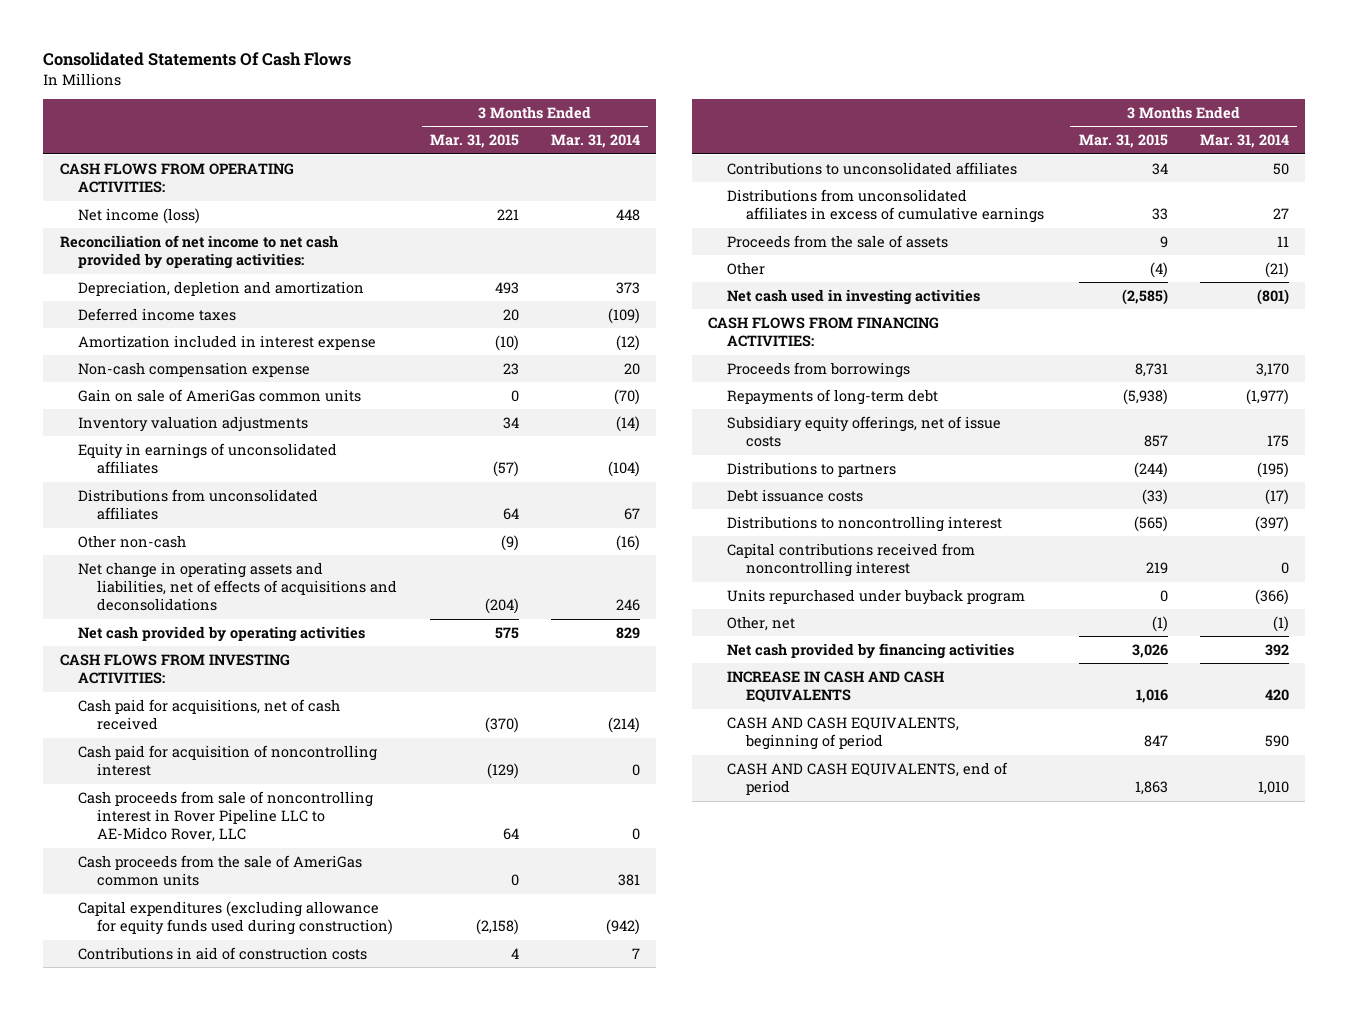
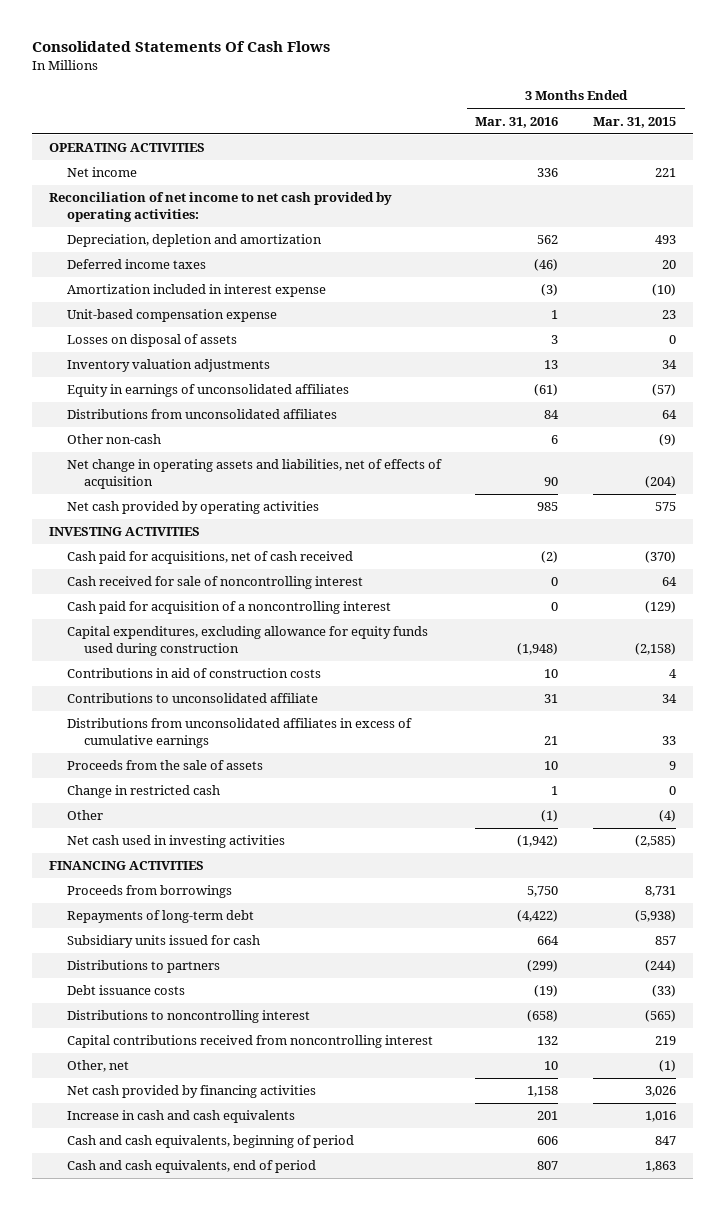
- | 3 Months Ended Mar. 31, 2015 | 3 Months Ended Mar. 31, 2014
+ | 3 Months Ended Mar. 31, 2016 | 3 Months Ended Mar. 31, 2015
- CASH FLOWS FROM OPERATING ACTIVITIES:
- Net income (loss) | 221 | 448
+ OPERATING ACTIVITIES
+ Net income | 336 | 221
- Non-cash compensation expense | 23 | 20
- Gain on sale of AmeriGas common units | 0 | (70)
+ Unit-based compensation expense | 1 | 23
+ Losses on disposal of assets | 3 | 0
- Net change in operating assets and liabilities, net of effects of acquisitions and deconsolidations | (204) | 246
+ Net change in operating assets and liabilities, net of effects of acquisition | 90 | (204)
- CASH FLOWS FROM INVESTING ACTIVITIES:
+ INVESTING ACTIVITIES
- Cash paid for acquisition of noncontrolling interest | (129) | 0
- Cash proceeds from sale of noncontrolling interest in Rover Pipeline LLC to AE-Midco Rover, LLC | 64 | 0
- Cash proceeds from the sale of AmeriGas common units | 0 | 381
- Capital expenditures (excluding allowance for equity funds used during construction) | (2,158) | (942)
+ Cash received for sale of noncontrolling interest | 0 | 64
+ Cash paid for acquisition of a noncontrolling interest | 0 | (129)
+ Capital expenditures, excluding allowance for equity funds used during construction | (1,948) | (2,158)
- Contributions to unconsolidated affiliates | 34 | 50
+ Contributions to unconsolidated affiliate | 31 | 34
+ Change in restricted cash | 1 | 0
- CASH FLOWS FROM FINANCING ACTIVITIES:
+ FINANCING ACTIVITIES
- Subsidiary equity offerings, net of issue costs | 857 | 175
+ Subsidiary units issued for cash | 664 | 857
- Units repurchased under buyback program | 0 | (366)
- INCREASE IN CASH AND CASH EQUIVALENTS | 1,016 | 420
- CASH AND CASH EQUIVALENTS, beginning of period | 847 | 590
- CASH AND CASH EQUIVALENTS, end of period | 1,863 | 1,010
+ Increase in cash and cash equivalents | 201 | 1,016
+ Cash and cash equivalents, beginning of period | 606 | 847
+ Cash and cash equivalents, end of period | 807 | 1,863

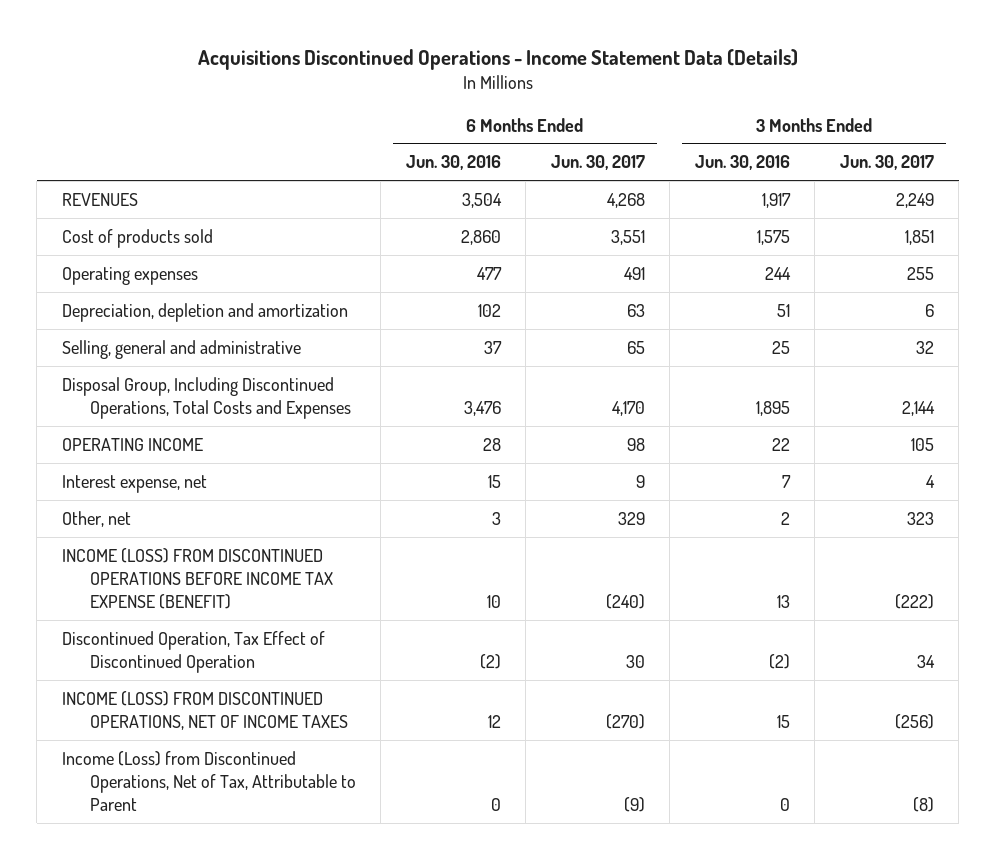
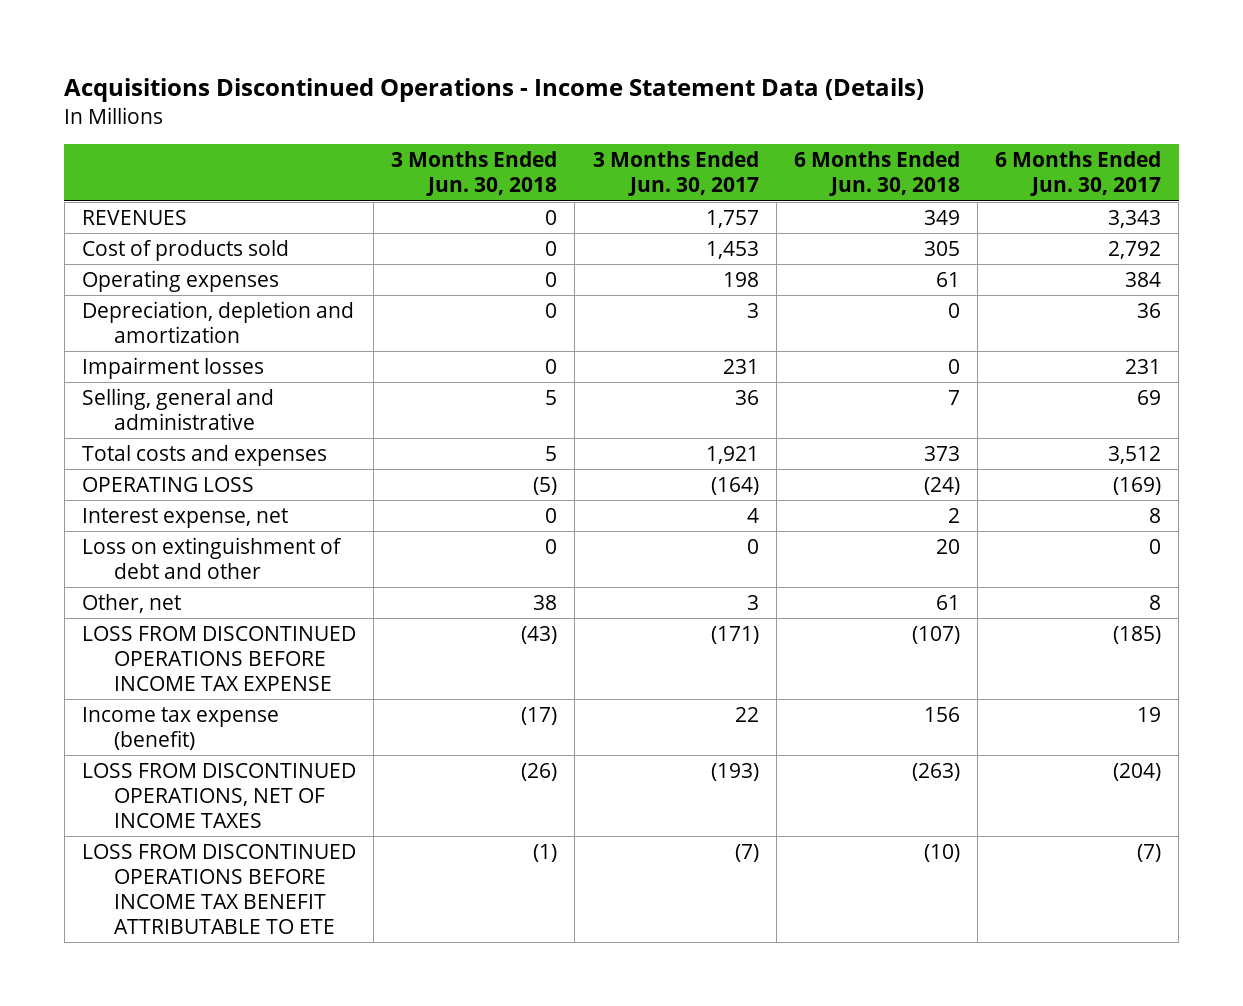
- | 6 Months Ended Jun. 30, 2016 | 6 Months Ended Jun. 30, 2017 | 3 Months Ended Jun. 30, 2016 | 3 Months Ended Jun. 30, 2017
+ | 3 Months Ended Jun. 30, 2018 | 3 Months Ended Jun. 30, 2017 | 6 Months Ended Jun. 30, 2018 | 6 Months Ended Jun. 30, 2017
- REVENUES | 3,504 | 4,268 | 1,917 | 2,249
- Cost of products sold | 2,860 | 3,551 | 1,575 | 1,851
- Operating expenses | 477 | 491 | 244 | 255
- Depreciation, depletion and amortization | 102 | 63 | 51 | 6
- Selling, general and administrative | 37 | 65 | 25 | 32
- Disposal Group, Including Discontinued Operations, Total Costs and Expenses | 3,476 | 4,170 | 1,895 | 2,144
- OPERATING INCOME | 28 | 98 | 22 | 105
- Interest expense, net | 15 | 9 | 7 | 4
- Other, net | 3 | 329 | 2 | 323
- INCOME (LOSS) FROM DISCONTINUED OPERATIONS BEFORE INCOME TAX EXPENSE (BENEFIT) | 10 | (240) | 13 | (222)
- Discontinued Operation, Tax Effect of Discontinued Operation | (2) | 30 | (2) | 34
- INCOME (LOSS) FROM DISCONTINUED OPERATIONS, NET OF INCOME TAXES | 12 | (270) | 15 | (256)
- Income (Loss) from Discontinued Operations, Net of Tax, Attributable to Parent | 0 | (9) | 0 | (8)
+ REVENUES | 0 | 1,757 | 349 | 3,343
+ Cost of products sold | 0 | 1,453 | 305 | 2,792
+ Operating expenses | 0 | 198 | 61 | 384
+ Depreciation, depletion and amortization | 0 | 3 | 0 | 36
+ Impairment losses | 0 | 231 | 0 | 231
+ Selling, general and administrative | 5 | 36 | 7 | 69
+ Total costs and expenses | 5 | 1,921 | 373 | 3,512
+ OPERATING LOSS | (5) | (164) | (24) | (169)
+ Interest expense, net | 0 | 4 | 2 | 8
+ Loss on extinguishment of debt and other | 0 | 0 | 20 | 0
+ Other, net | 38 | 3 | 61 | 8
+ LOSS FROM DISCONTINUED OPERATIONS BEFORE INCOME TAX EXPENSE | (43) | (171) | (107) | (185)
+ Income tax expense (benefit) | (17) | 22 | 156 | 19
+ LOSS FROM DISCONTINUED OPERATIONS, NET OF INCOME TAXES | (26) | (193) | (263) | (204)
+ LOSS FROM DISCONTINUED OPERATIONS BEFORE INCOME TAX BENEFIT ATTRIBUTABLE TO ETE | (1) | (7) | (10) | (7)

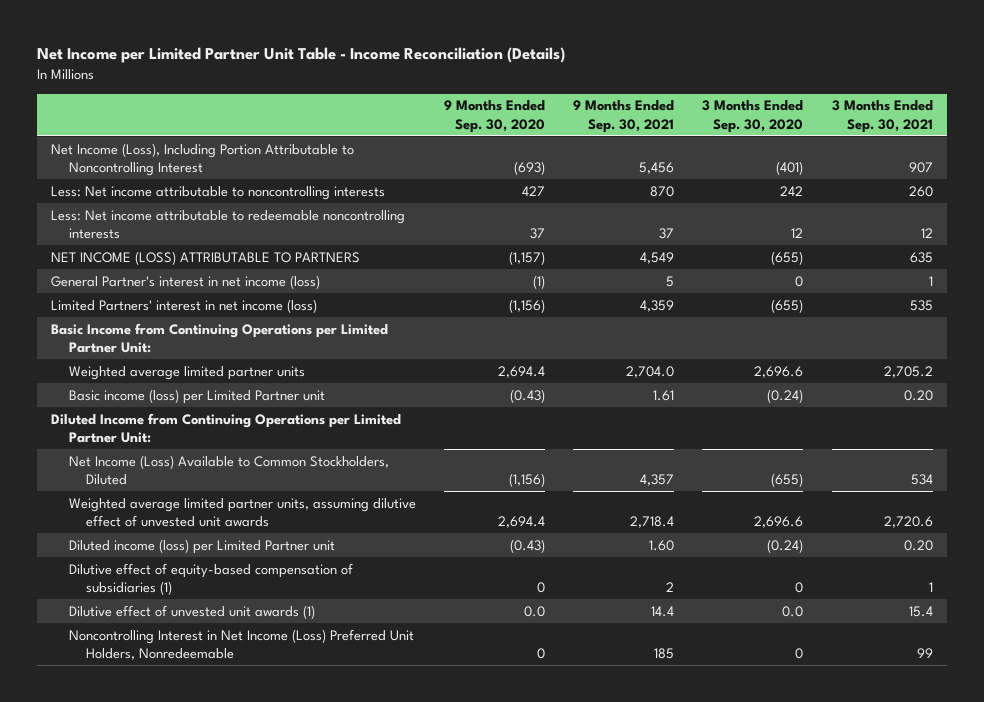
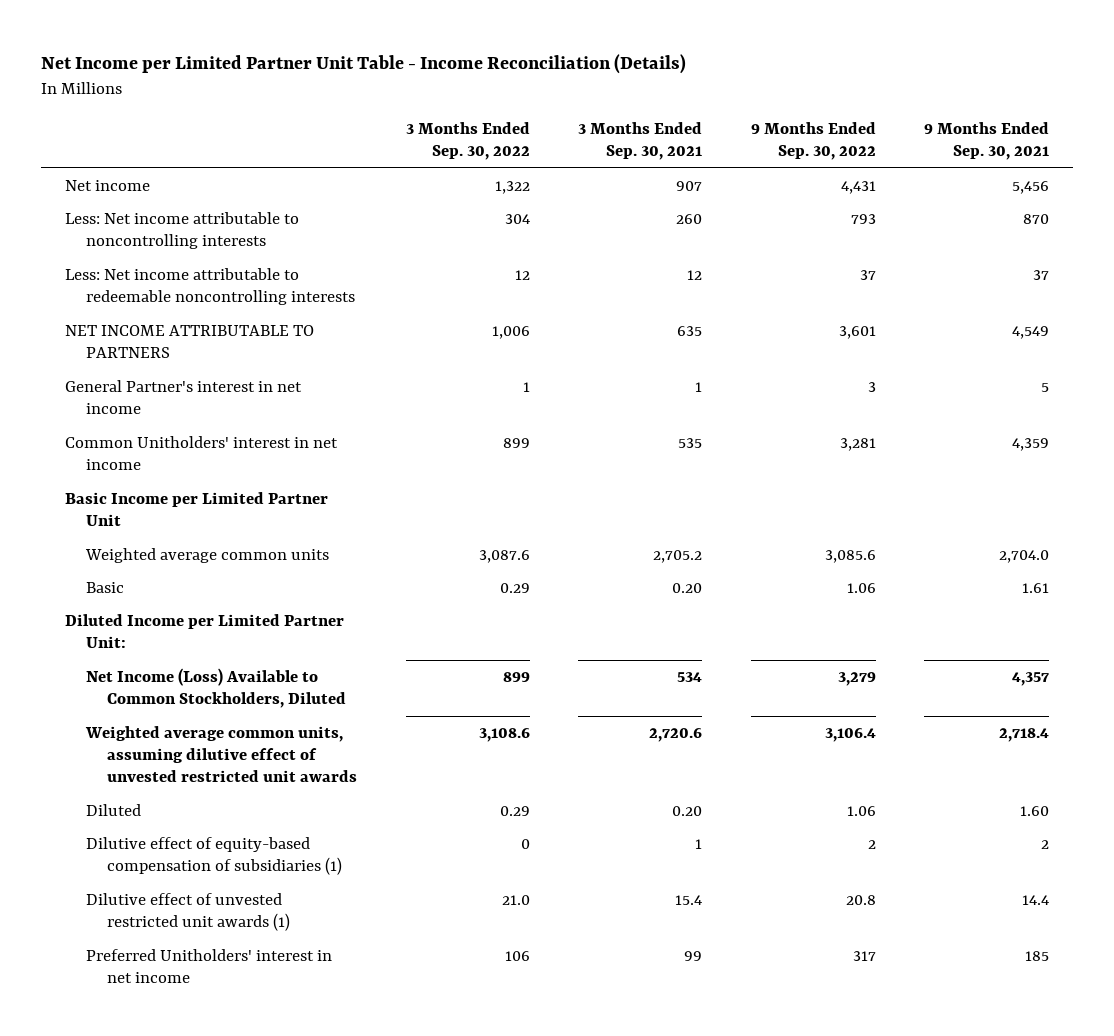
- | 9 Months Ended Sep. 30, 2020 | 9 Months Ended Sep. 30, 2021 | 3 Months Ended Sep. 30, 2020 | 3 Months Ended Sep. 30, 2021
+ | 3 Months Ended Sep. 30, 2022 | 3 Months Ended Sep. 30, 2021 | 9 Months Ended Sep. 30, 2022 | 9 Months Ended Sep. 30, 2021
- Net Income (Loss), Including Portion Attributable to Noncontrolling Interest | (693) | 5,456 | (401) | 907
+ Net income | 1,322 | 907 | 4,431 | 5,456
- NET INCOME (LOSS) ATTRIBUTABLE TO PARTNERS | (1,157) | 4,549 | (655) | 635
- General Partner's interest in net income (loss) | (1) | 5 | 0 | 1
- Limited Partners' interest in net income (loss) | (1,156) | 4,359 | (655) | 535
- Basic Income from Continuing Operations per Limited Partner Unit:
- Weighted average limited partner units | 2,694.4 | 2,704.0 | 2,696.6 | 2,705.2
- Basic income (loss) per Limited Partner unit | (0.43) | 1.61 | (0.24) | 0.20
- Diluted Income from Continuing Operations per Limited Partner Unit:
+ NET INCOME ATTRIBUTABLE TO PARTNERS | 1,006 | 635 | 3,601 | 4,549
+ General Partner's interest in net income | 1 | 1 | 3 | 5
+ Common Unitholders' interest in net income | 899 | 535 | 3,281 | 4,359
+ Basic Income per Limited Partner Unit
+ Weighted average common units | 3,087.6 | 2,705.2 | 3,085.6 | 2,704.0
+ Basic | 0.29 | 0.20 | 1.06 | 1.61
+ Diluted Income per Limited Partner Unit:
- Weighted average limited partner units, assuming dilutive effect of unvested unit awards | 2,694.4 | 2,718.4 | 2,696.6 | 2,720.6
- Diluted income (loss) per Limited Partner unit | (0.43) | 1.60 | (0.24) | 0.20
+ Weighted average common units, assuming dilutive effect of unvested restricted unit awards | 3,108.6 | 2,720.6 | 3,106.4 | 2,718.4
+ Diluted | 0.29 | 0.20 | 1.06 | 1.60
- Dilutive effect of unvested unit awards (1) | 0.0 | 14.4 | 0.0 | 15.4
- Noncontrolling Interest in Net Income (Loss) Preferred Unit Holders, Nonredeemable | 0 | 185 | 0 | 99
+ Dilutive effect of unvested restricted unit awards (1) | 21.0 | 15.4 | 20.8 | 14.4
+ Preferred Unitholders' interest in net income | 106 | 99 | 317 | 185

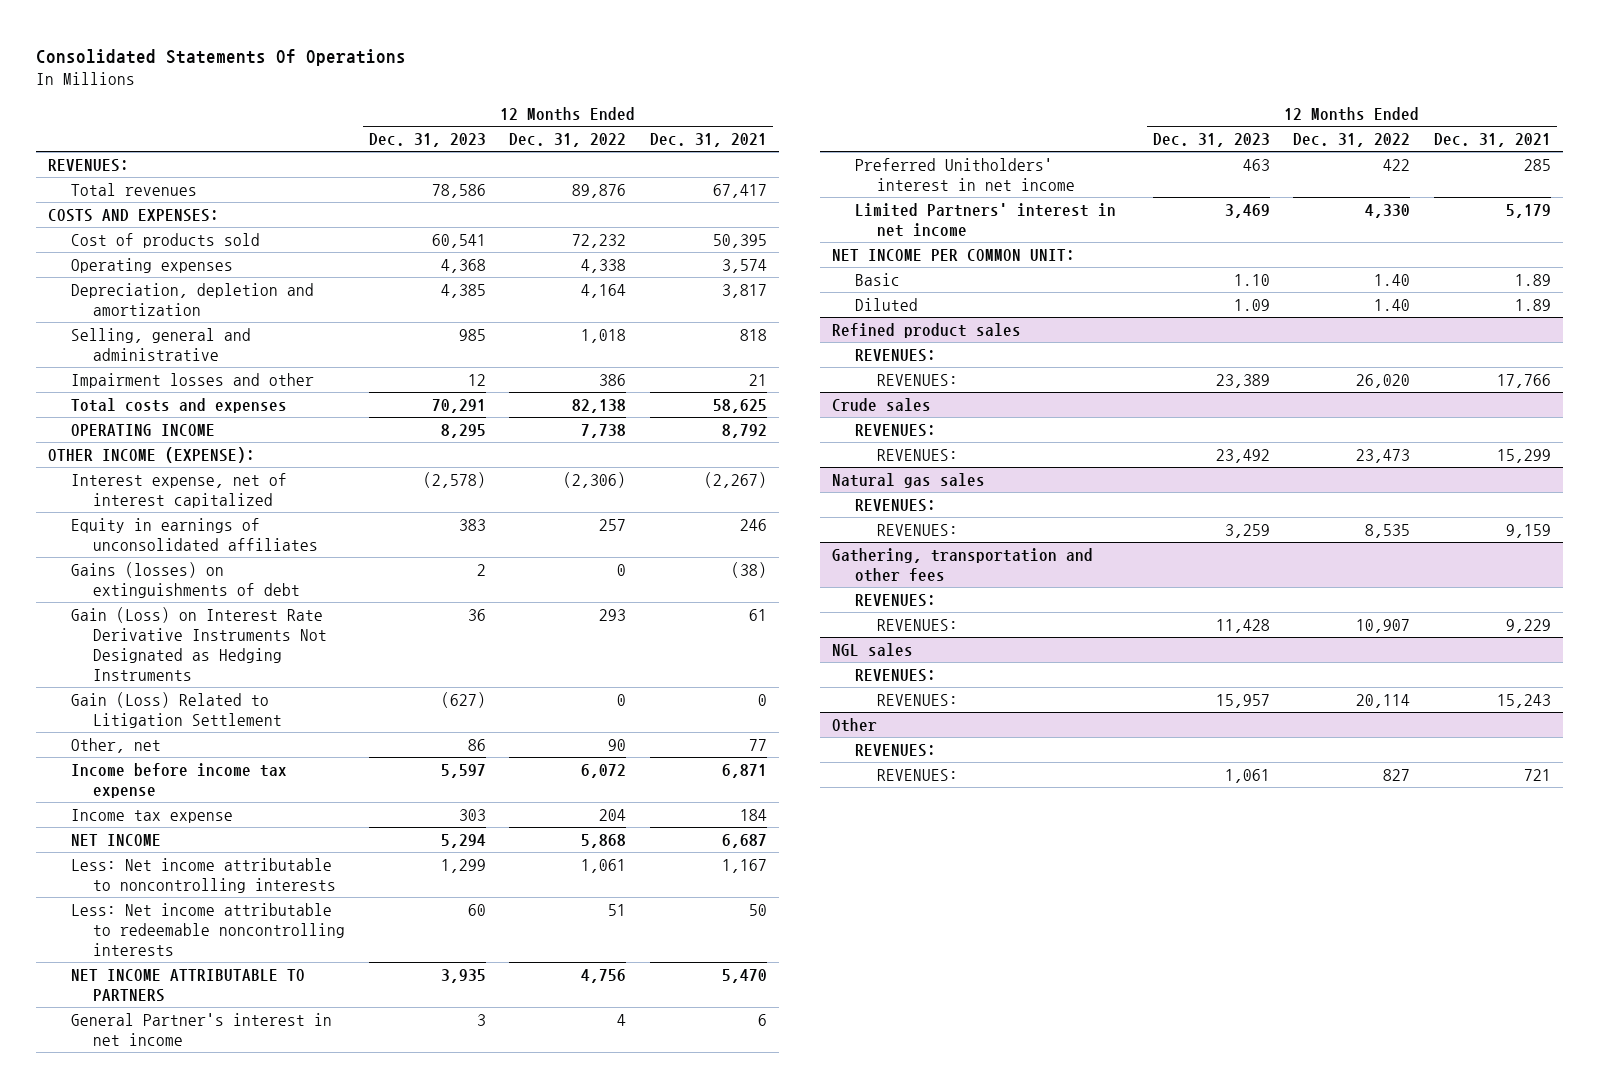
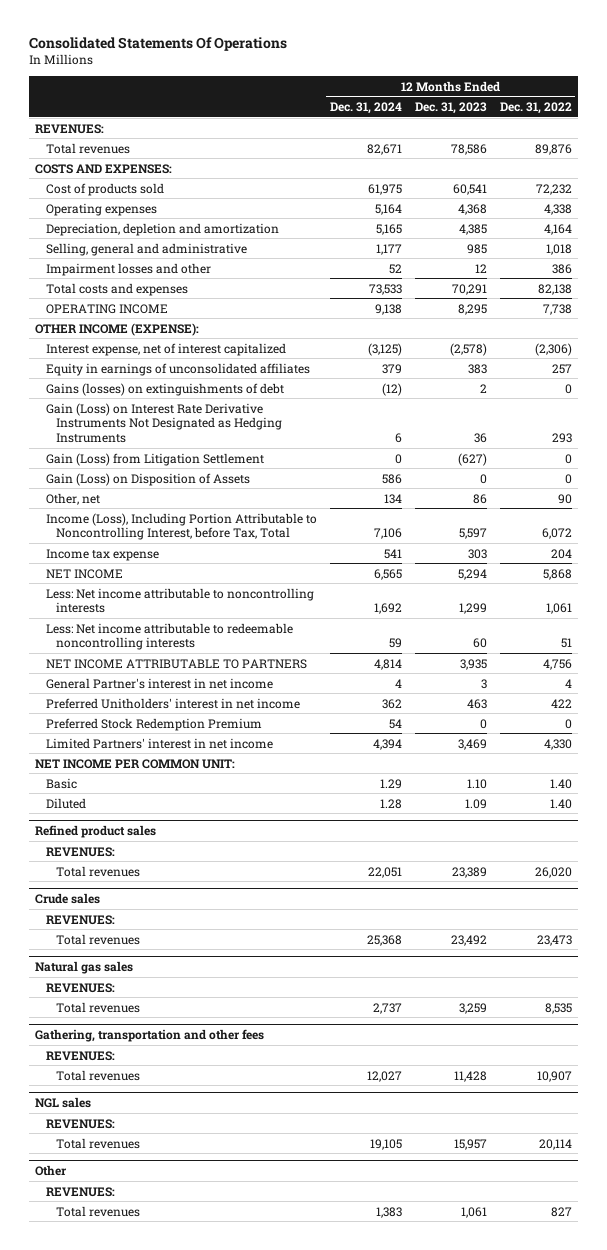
- | 12 Months Ended Dec. 31, 2023 | 12 Months Ended Dec. 31, 2022 | 12 Months Ended Dec. 31, 2021
+ | 12 Months Ended Dec. 31, 2024 | 12 Months Ended Dec. 31, 2023 | 12 Months Ended Dec. 31, 2022
- Gain (Loss) Related to Litigation Settlement | (627) | 0 | 0
+ Gain (Loss) from Litigation Settlement | 0 | (627) | 0
+ Gain (Loss) on Disposition of Assets | 586 | 0 | 0
- Income before income tax expense | 5,597 | 6,072 | 6,871
+ Income (Loss), Including Portion Attributable to Noncontrolling Interest, before Tax, Total | 7,106 | 5,597 | 6,072
+ Preferred Stock Redemption Premium | 54 | 0 | 0
@ Refined product sales
- REVENUES: | 23,389 | 26,020 | 17,766
+ Total revenues | 22,051 | 23,389 | 26,020
@ Crude sales
- REVENUES: | 23,492 | 23,473 | 15,299
+ Total revenues | 25,368 | 23,492 | 23,473
@ Natural gas sales
- REVENUES: | 3,259 | 8,535 | 9,159
+ Total revenues | 2,737 | 3,259 | 8,535
@ Gathering, transportation and other fees
- REVENUES: | 11,428 | 10,907 | 9,229
+ Total revenues | 12,027 | 11,428 | 10,907
@ NGL sales
- REVENUES: | 15,957 | 20,114 | 15,243
+ Total revenues | 19,105 | 15,957 | 20,114
@ Other
- REVENUES: | 1,061 | 827 | 721
+ Total revenues | 1,383 | 1,061 | 827

